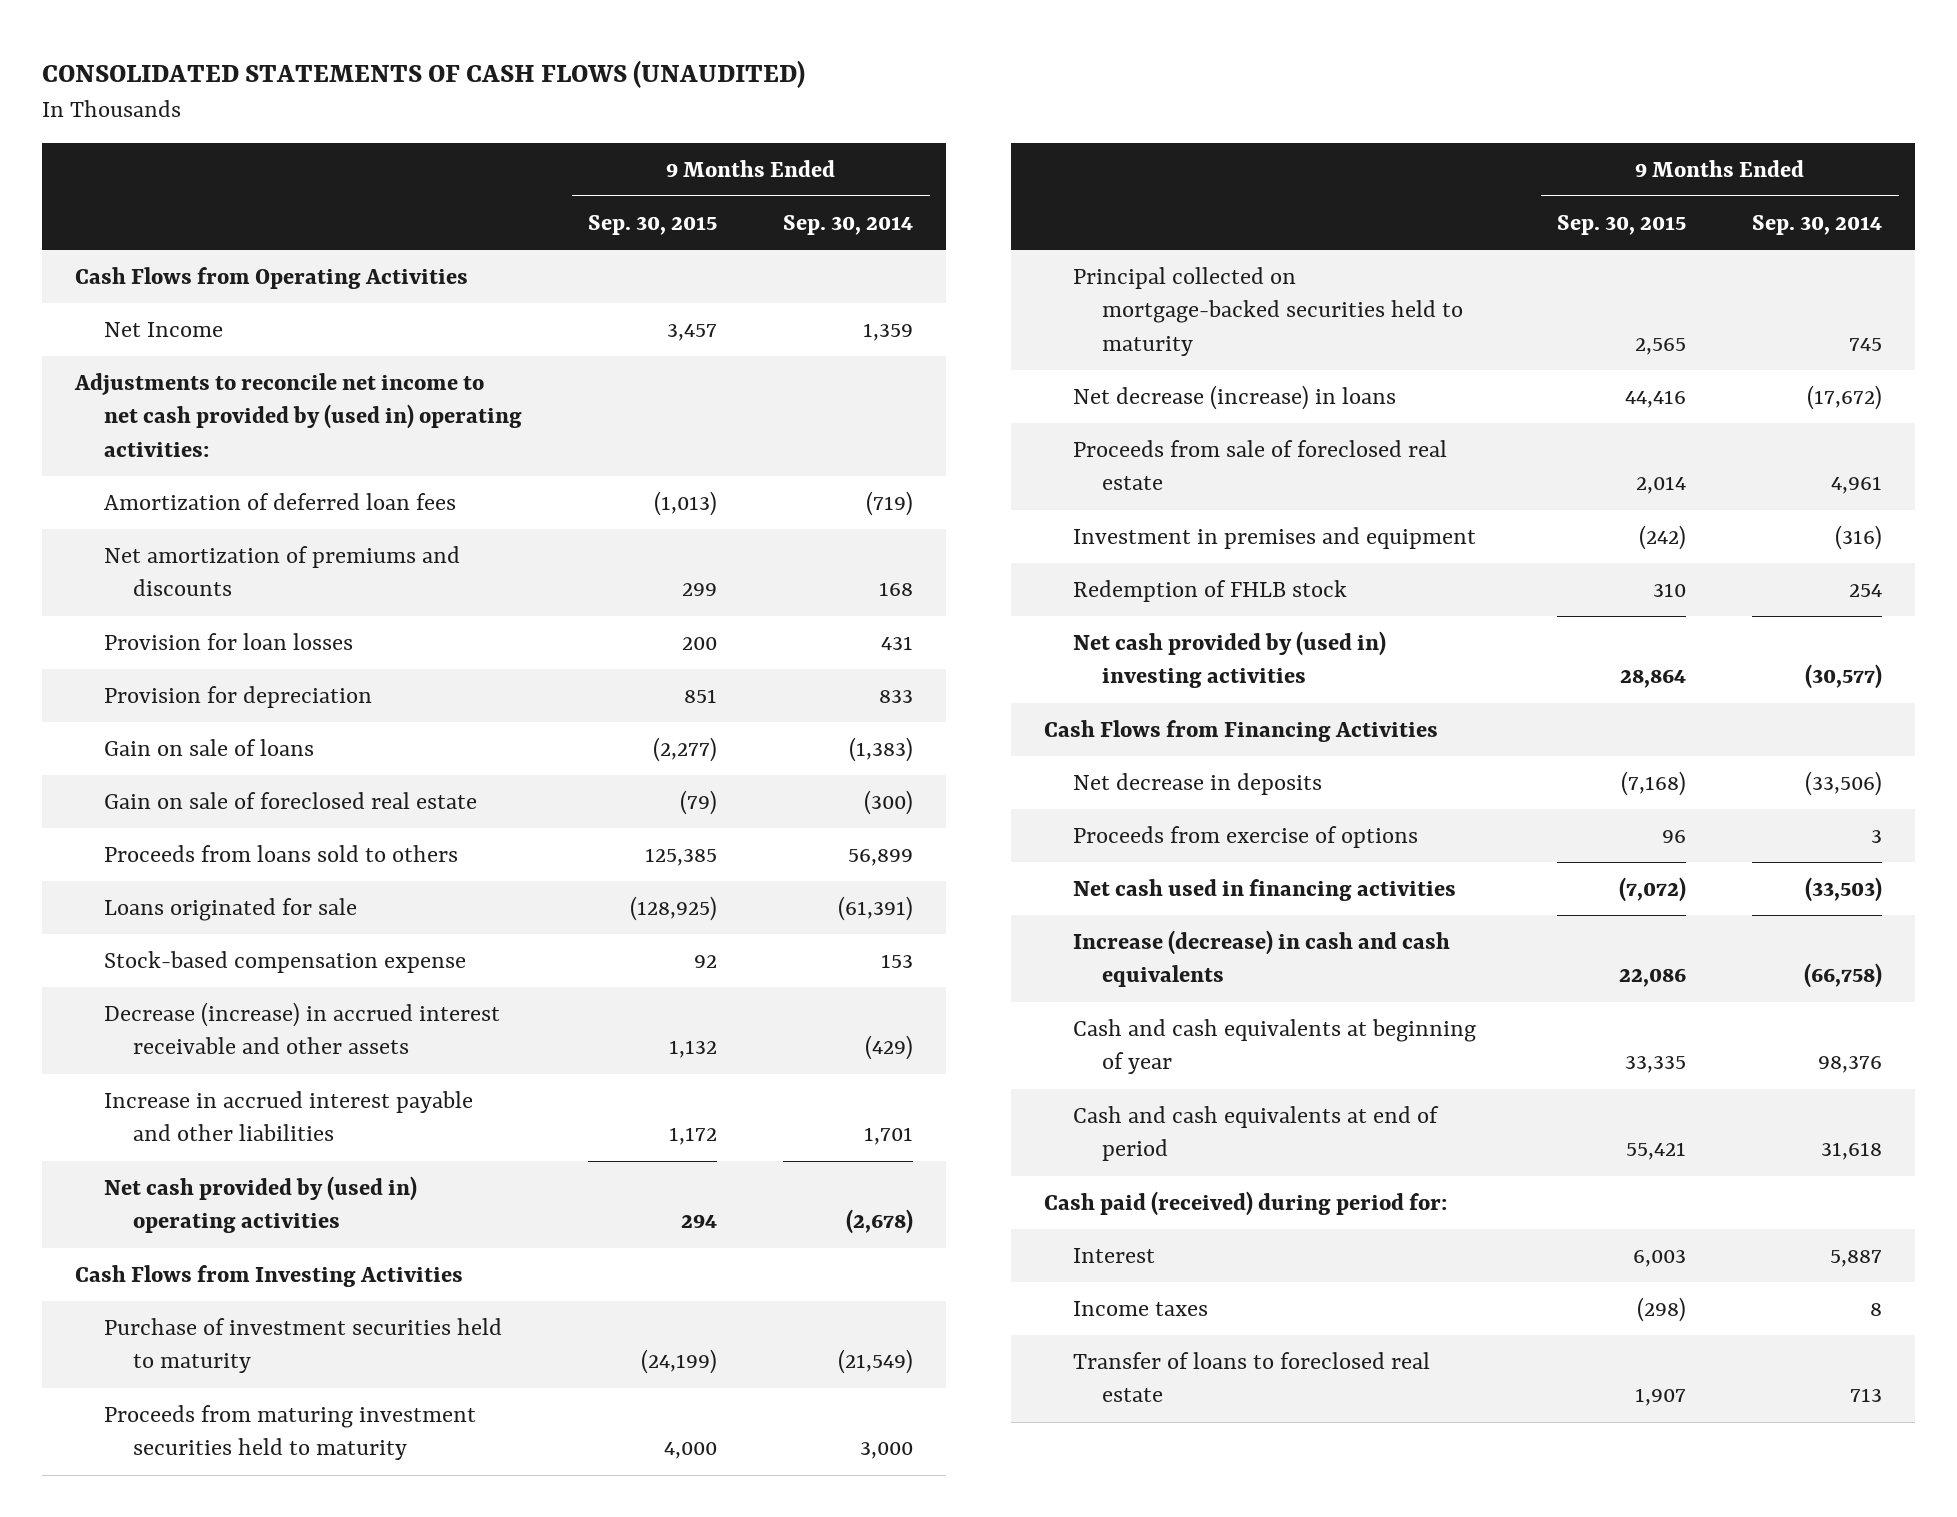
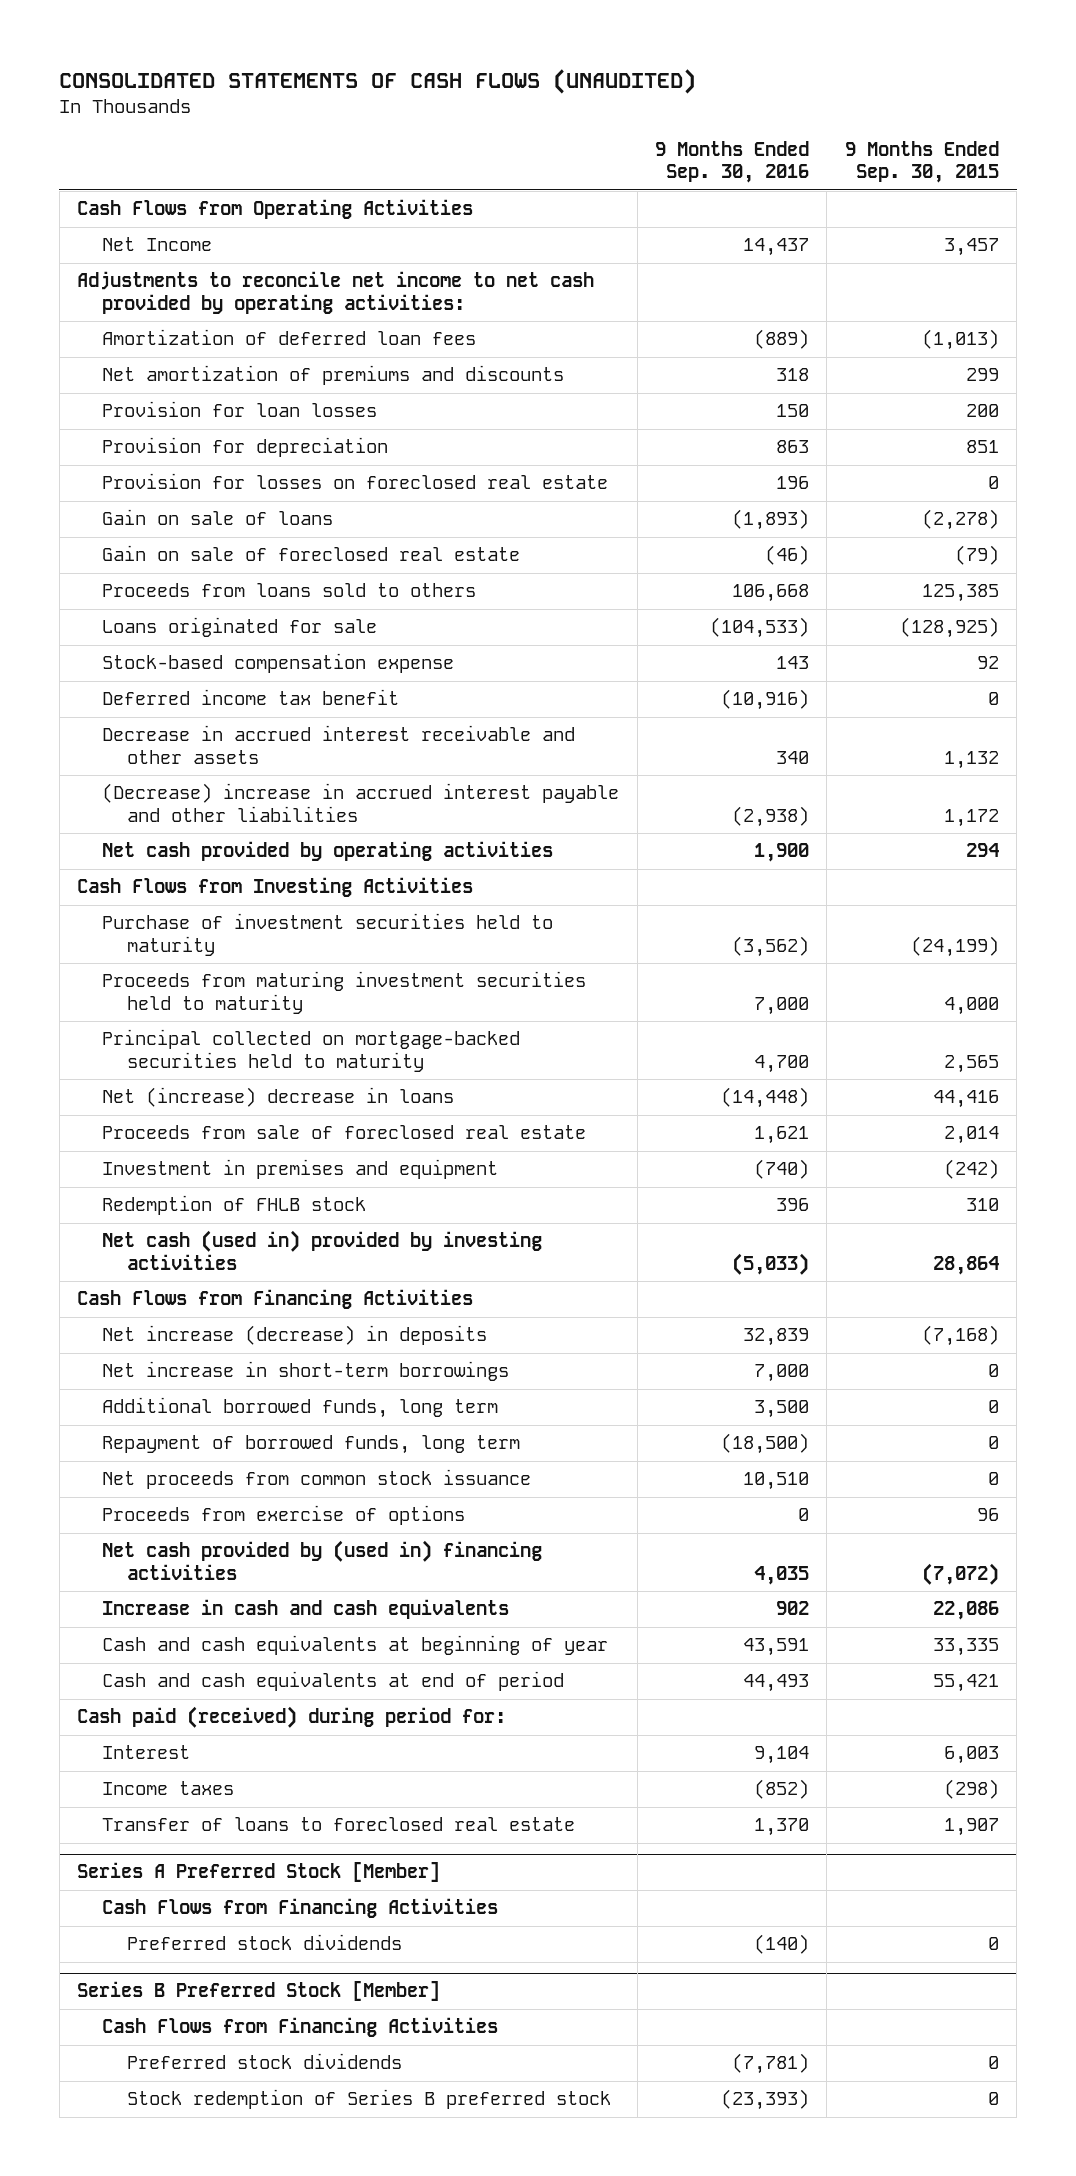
- | 9 Months Ended Sep. 30, 2015 | 9 Months Ended Sep. 30, 2014
+ | 9 Months Ended Sep. 30, 2016 | 9 Months Ended Sep. 30, 2015
- Adjustments to reconcile net income to net cash provided by (used in) operating activities:
+ Adjustments to reconcile net income to net cash provided by operating activities:
- Gain on sale of loans | (2,277) | (1,383)
+ Provision for losses on foreclosed real estate | 196 | 0
+ Gain on sale of loans | (1,893) | (2,278)
- Decrease (increase) in accrued interest receivable and other assets | 1,132 | (429)
- Increase in accrued interest payable and other liabilities | 1,172 | 1,701
- Net cash provided by (used in) operating activities | 294 | (2,678)
+ Deferred income tax benefit | (10,916) | 0
+ Decrease in accrued interest receivable and other assets | 340 | 1,132
+ (Decrease) increase in accrued interest payable and other liabilities | (2,938) | 1,172
+ Net cash provided by operating activities | 1,900 | 294
- Net decrease (increase) in loans | 44,416 | (17,672)
+ Net (increase) decrease in loans | (14,448) | 44,416
- Net cash provided by (used in) investing activities | 28,864 | (30,577)
+ Net cash (used in) provided by investing activities | (5,033) | 28,864
- Net decrease in deposits | (7,168) | (33,506)
+ Net increase (decrease) in deposits | 32,839 | (7,168)
+ Net increase in short-term borrowings | 7,000 | 0
+ Additional borrowed funds, long term | 3,500 | 0
+ Repayment of borrowed funds, long term | (18,500) | 0
+ Net proceeds from common stock issuance | 10,510 | 0
- Net cash used in financing activities | (7,072) | (33,503)
- Increase (decrease) in cash and cash equivalents | 22,086 | (66,758)
+ Net cash provided by (used in) financing activities | 4,035 | (7,072)
+ Increase in cash and cash equivalents | 902 | 22,086
+ Series A Preferred Stock [Member]
+ Cash Flows from Financing Activities
+ Preferred stock dividends | (140) | 0
+ Series B Preferred Stock [Member]
+ Cash Flows from Financing Activities
+ Preferred stock dividends | (7,781) | 0
+ Stock redemption of Series B preferred stock | (23,393) | 0

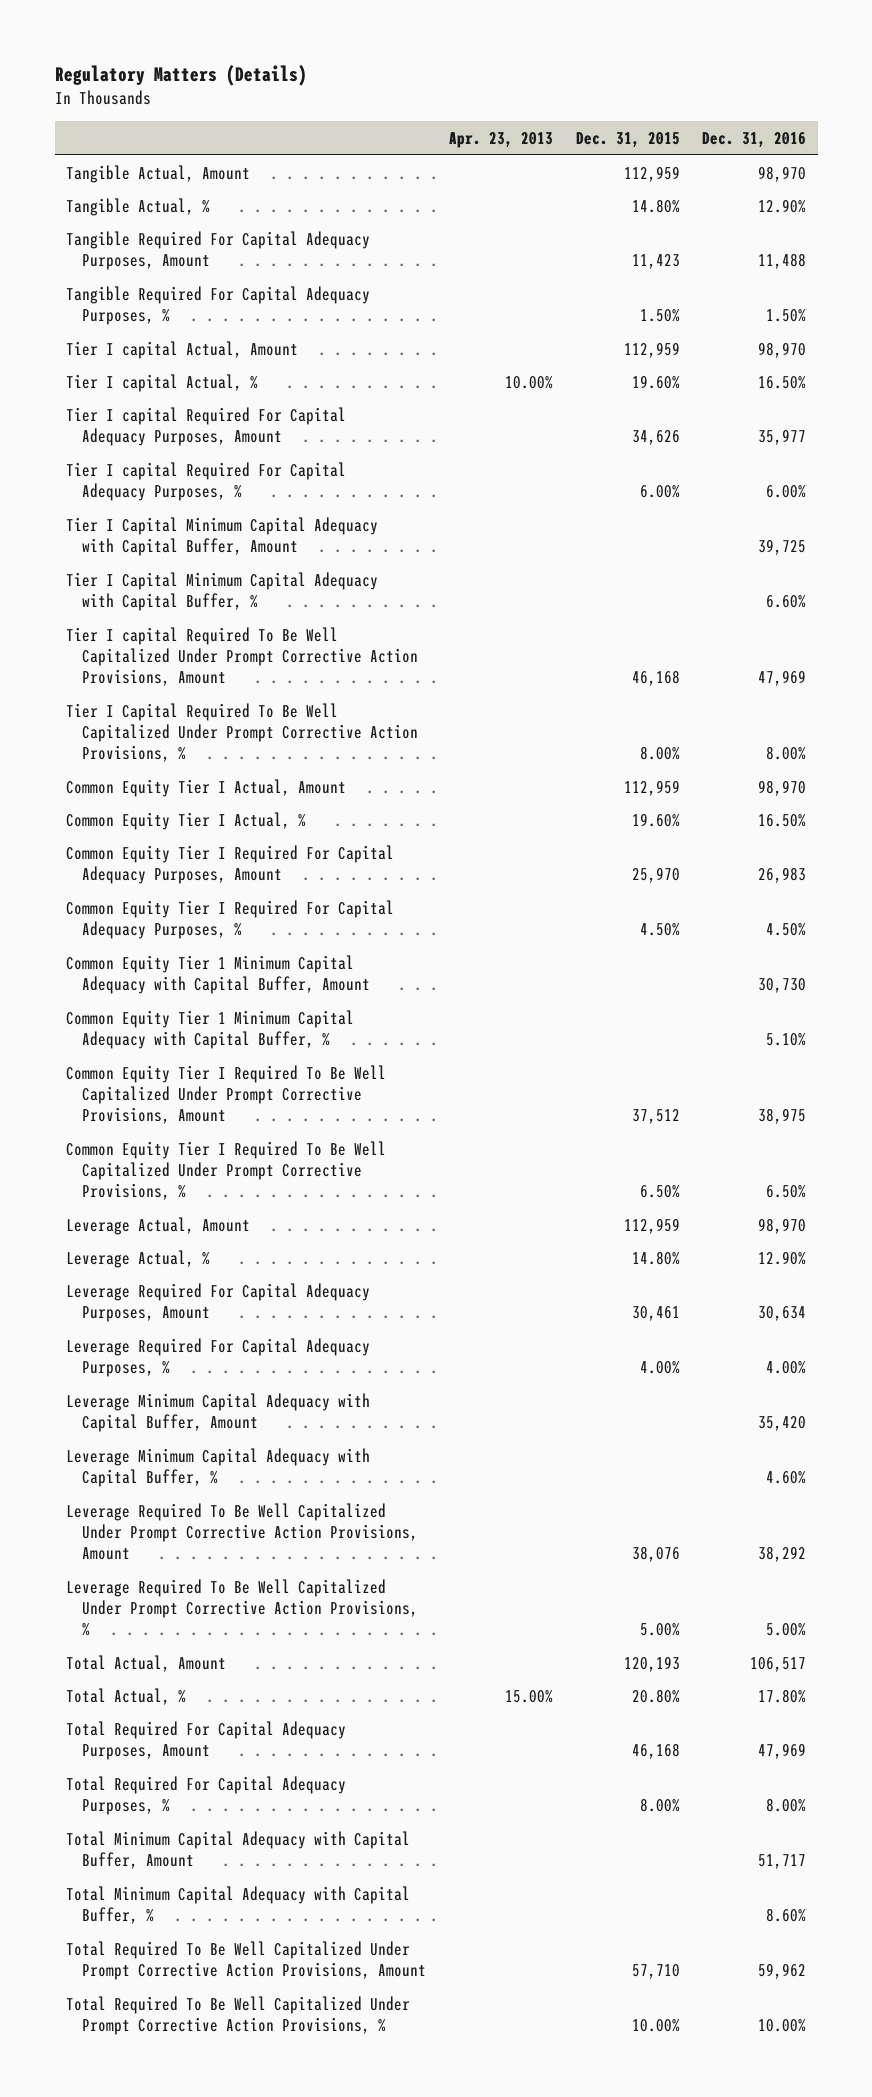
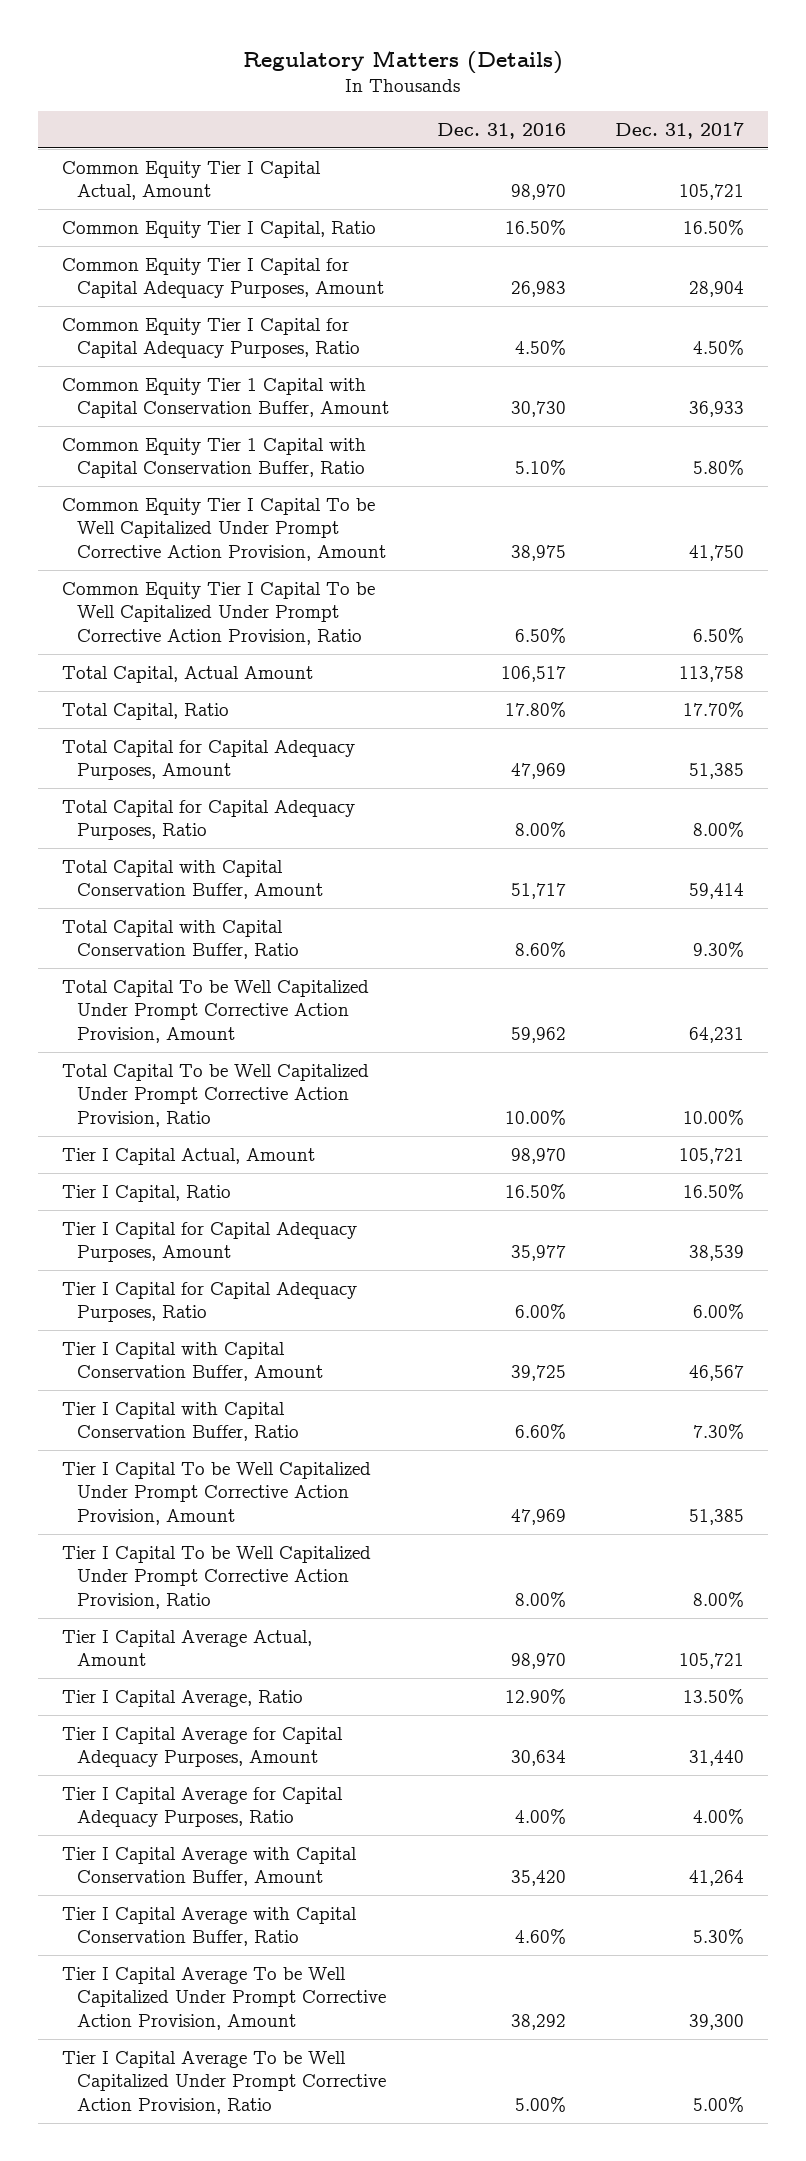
- | Apr. 23, 2013 | Dec. 31, 2015 | Dec. 31, 2016
+ | Dec. 31, 2016 | Dec. 31, 2017
- Tangible Actual, Amount | | 112,959 | 98,970
- Tangible Actual, % | | 14.80% | 12.90%
- Tangible Required For Capital Adequacy Purposes, Amount | | 11,423 | 11,488
- Tangible Required For Capital Adequacy Purposes, % | | 1.50% | 1.50%
- Tier I capital Actual, Amount | | 112,959 | 98,970
- Tier I capital Actual, % | 10.00% | 19.60% | 16.50%
- Tier I capital Required For Capital Adequacy Purposes, Amount | | 34,626 | 35,977
- Tier I capital Required For Capital Adequacy Purposes, % | | 6.00% | 6.00%
- Tier I Capital Minimum Capital Adequacy with Capital Buffer, Amount | | | 39,725
- Tier I Capital Minimum Capital Adequacy with Capital Buffer, % | | | 6.60%
- Tier I capital Required To Be Well Capitalized Under Prompt Corrective Action Provisions, Amount | | 46,168 | 47,969
- Tier I Capital Required To Be Well Capitalized Under Prompt Corrective Action Provisions, % | | 8.00% | 8.00%
- Common Equity Tier I Actual, Amount | | 112,959 | 98,970
- Common Equity Tier I Actual, % | | 19.60% | 16.50%
- Common Equity Tier I Required For Capital Adequacy Purposes, Amount | | 25,970 | 26,983
- Common Equity Tier I Required For Capital Adequacy Purposes, % | | 4.50% | 4.50%
- Common Equity Tier 1 Minimum Capital Adequacy with Capital Buffer, Amount | | | 30,730
- Common Equity Tier 1 Minimum Capital Adequacy with Capital Buffer, % | | | 5.10%
- Common Equity Tier I Required To Be Well Capitalized Under Prompt Corrective Provisions, Amount | | 37,512 | 38,975
- Common Equity Tier I Required To Be Well Capitalized Under Prompt Corrective Provisions, % | | 6.50% | 6.50%
- Leverage Actual, Amount | | 112,959 | 98,970
- Leverage Actual, % | | 14.80% | 12.90%
- Leverage Required For Capital Adequacy Purposes, Amount | | 30,461 | 30,634
- Leverage Required For Capital Adequacy Purposes, % | | 4.00% | 4.00%
- Leverage Minimum Capital Adequacy with Capital Buffer, Amount | | | 35,420
- Leverage Minimum Capital Adequacy with Capital Buffer, % | | | 4.60%
- Leverage Required To Be Well Capitalized Under Prompt Corrective Action Provisions, Amount | | 38,076 | 38,292
- Leverage Required To Be Well Capitalized Under Prompt Corrective Action Provisions, % | | 5.00% | 5.00%
- Total Actual, Amount | | 120,193 | 106,517
- Total Actual, % | 15.00% | 20.80% | 17.80%
- Total Required For Capital Adequacy Purposes, Amount | | 46,168 | 47,969
- Total Required For Capital Adequacy Purposes, % | | 8.00% | 8.00%
- Total Minimum Capital Adequacy with Capital Buffer, Amount | | | 51,717
- Total Minimum Capital Adequacy with Capital Buffer, % | | | 8.60%
- Total Required To Be Well Capitalized Under Prompt Corrective Action Provisions, Amount | | 57,710 | 59,962
- Total Required To Be Well Capitalized Under Prompt Corrective Action Provisions, % | | 10.00% | 10.00%
+ Common Equity Tier I Capital Actual, Amount | 98,970 | 105,721
+ Common Equity Tier I Capital, Ratio | 16.50% | 16.50%
+ Common Equity Tier I Capital for Capital Adequacy Purposes, Amount | 26,983 | 28,904
+ Common Equity Tier I Capital for Capital Adequacy Purposes, Ratio | 4.50% | 4.50%
+ Common Equity Tier 1 Capital with Capital Conservation Buffer, Amount | 30,730 | 36,933
+ Common Equity Tier 1 Capital with Capital Conservation Buffer, Ratio | 5.10% | 5.80%
+ Common Equity Tier I Capital To be Well Capitalized Under Prompt Corrective Action Provision, Amount | 38,975 | 41,750
+ Common Equity Tier I Capital To be Well Capitalized Under Prompt Corrective Action Provision, Ratio | 6.50% | 6.50%
+ Total Capital, Actual Amount | 106,517 | 113,758
+ Total Capital, Ratio | 17.80% | 17.70%
+ Total Capital for Capital Adequacy Purposes, Amount | 47,969 | 51,385
+ Total Capital for Capital Adequacy Purposes, Ratio | 8.00% | 8.00%
+ Total Capital with Capital Conservation Buffer, Amount | 51,717 | 59,414
+ Total Capital with Capital Conservation Buffer, Ratio | 8.60% | 9.30%
+ Total Capital To be Well Capitalized Under Prompt Corrective Action Provision, Amount | 59,962 | 64,231
+ Total Capital To be Well Capitalized Under Prompt Corrective Action Provision, Ratio | 10.00% | 10.00%
+ Tier I Capital Actual, Amount | 98,970 | 105,721
+ Tier I Capital, Ratio | 16.50% | 16.50%
+ Tier I Capital for Capital Adequacy Purposes, Amount | 35,977 | 38,539
+ Tier I Capital for Capital Adequacy Purposes, Ratio | 6.00% | 6.00%
+ Tier I Capital with Capital Conservation Buffer, Amount | 39,725 | 46,567
+ Tier I Capital with Capital Conservation Buffer, Ratio | 6.60% | 7.30%
+ Tier I Capital To be Well Capitalized Under Prompt Corrective Action Provision, Amount | 47,969 | 51,385
+ Tier I Capital To be Well Capitalized Under Prompt Corrective Action Provision, Ratio | 8.00% | 8.00%
+ Tier I Capital Average Actual, Amount | 98,970 | 105,721
+ Tier I Capital Average, Ratio | 12.90% | 13.50%
+ Tier I Capital Average for Capital Adequacy Purposes, Amount | 30,634 | 31,440
+ Tier I Capital Average for Capital Adequacy Purposes, Ratio | 4.00% | 4.00%
+ Tier I Capital Average with Capital Conservation Buffer, Amount | 35,420 | 41,264
+ Tier I Capital Average with Capital Conservation Buffer, Ratio | 4.60% | 5.30%
+ Tier I Capital Average To be Well Capitalized Under Prompt Corrective Action Provision, Amount | 38,292 | 39,300
+ Tier I Capital Average To be Well Capitalized Under Prompt Corrective Action Provision, Ratio | 5.00% | 5.00%

